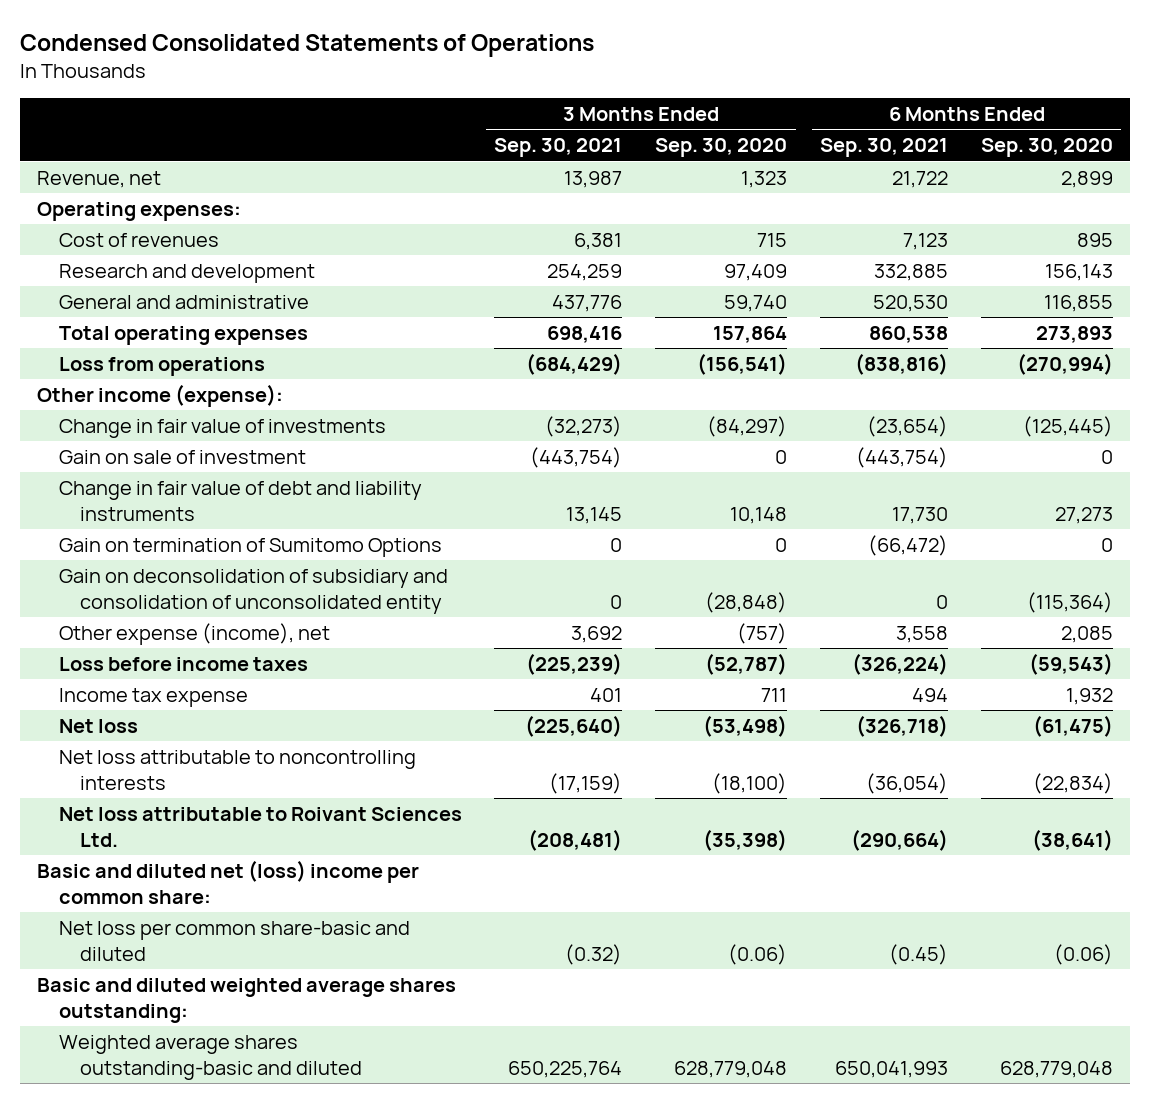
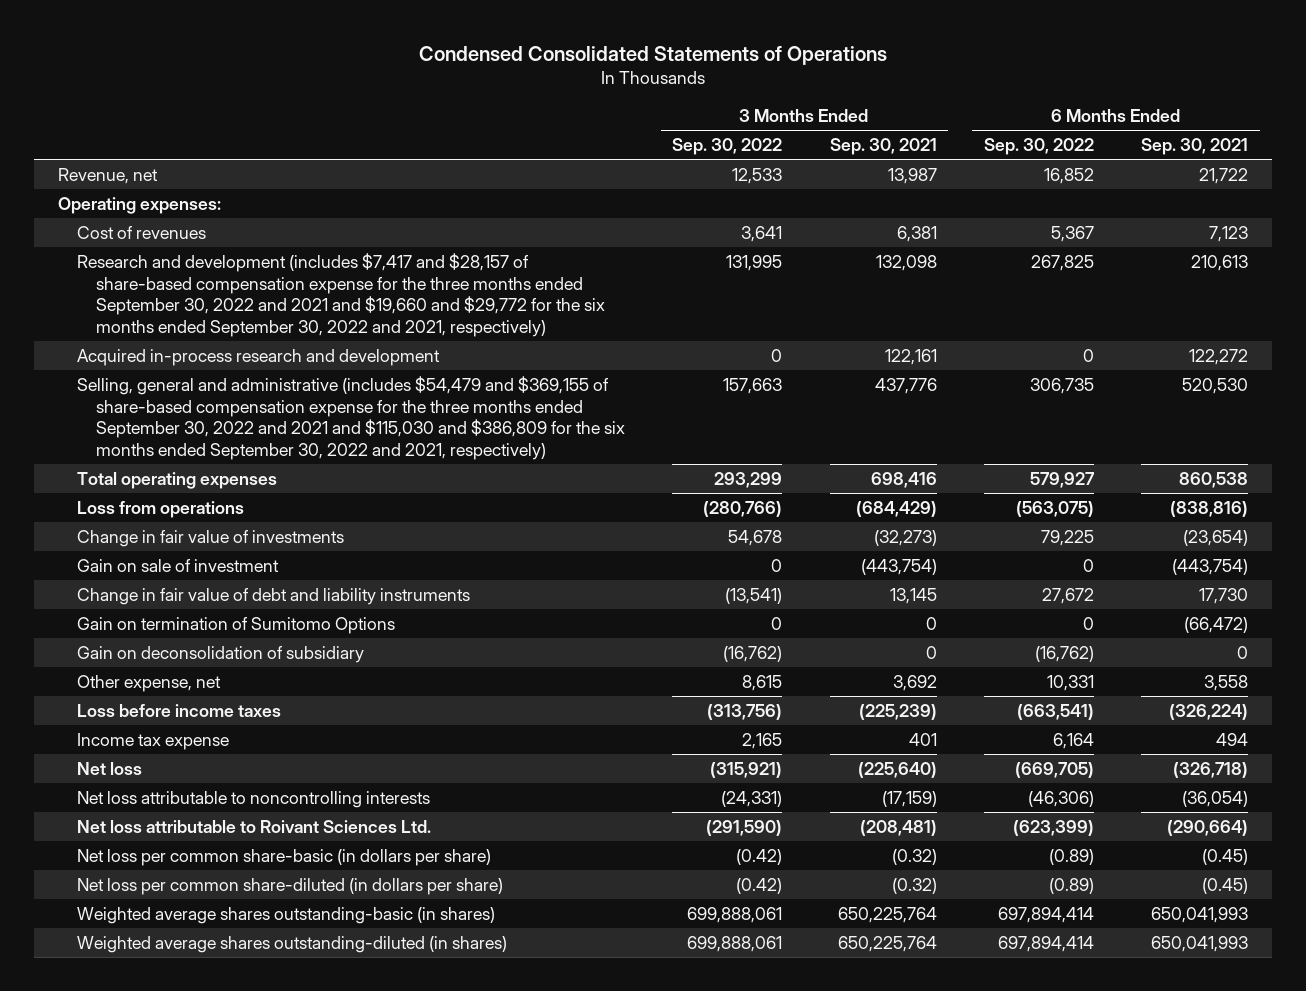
- | 3 Months Ended Sep. 30, 2021 | 3 Months Ended Sep. 30, 2020 | 6 Months Ended Sep. 30, 2021 | 6 Months Ended Sep. 30, 2020
+ | 3 Months Ended Sep. 30, 2022 | 3 Months Ended Sep. 30, 2021 | 6 Months Ended Sep. 30, 2022 | 6 Months Ended Sep. 30, 2021
- Research and development | 254,259 | 97,409 | 332,885 | 156,143
- General and administrative | 437,776 | 59,740 | 520,530 | 116,855
+ Research and development (includes $7,417 and $28,157 of share-based compensation expense for the three months ended September 30, 2022 and 2021 and $19,660 and $29,772 for the six months ended September 30, 2022 and 2021, respectively) | 131,995 | 132,098 | 267,825 | 210,613
+ Acquired in-process research and development | 0 | 122,161 | 0 | 122,272
+ Selling, general and administrative (includes $54,479 and $369,155 of share-based compensation expense for the three months ended September 30, 2022 and 2021 and $115,030 and $386,809 for the six months ended September 30, 2022 and 2021, respectively) | 157,663 | 437,776 | 306,735 | 520,530
- Other income (expense):
- Gain on deconsolidation of subsidiary and consolidation of unconsolidated entity | 0 | (28,848) | 0 | (115,364)
- Other expense (income), net | 3,692 | (757) | 3,558 | 2,085
+ Gain on deconsolidation of subsidiary | (16,762) | 0 | (16,762) | 0
+ Other expense, net | 8,615 | 3,692 | 10,331 | 3,558
- Basic and diluted net (loss) income per common share:
- Net loss per common share-basic and diluted | (0.32) | (0.06) | (0.45) | (0.06)
- Basic and diluted weighted average shares outstanding:
- Weighted average shares outstanding-basic and diluted | 650,225,764 | 628,779,048 | 650,041,993 | 628,779,048
+ Net loss per common share-basic (in dollars per share) | (0.42) | (0.32) | (0.89) | (0.45)
+ Net loss per common share-diluted (in dollars per share) | (0.42) | (0.32) | (0.89) | (0.45)
+ Weighted average shares outstanding-basic (in shares) | 699,888,061 | 650,225,764 | 697,894,414 | 650,041,993
+ Weighted average shares outstanding-diluted (in shares) | 699,888,061 | 650,225,764 | 697,894,414 | 650,041,993

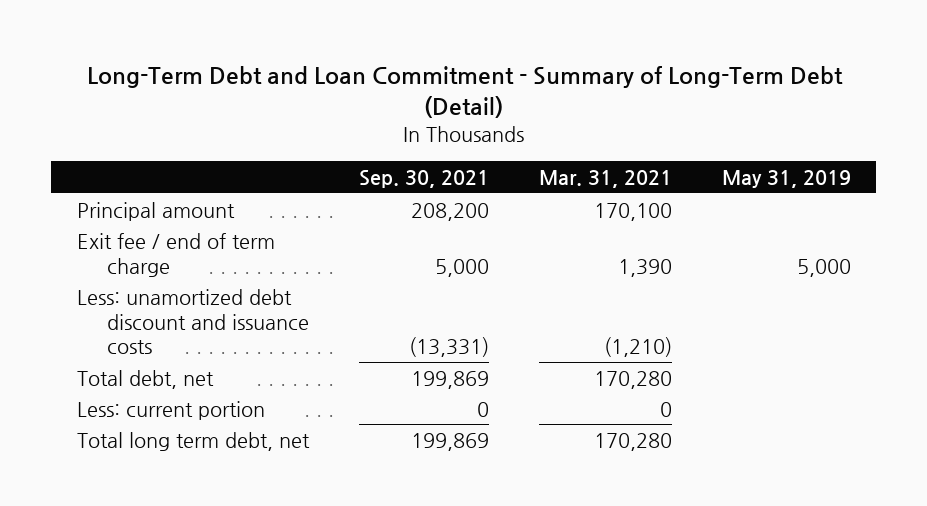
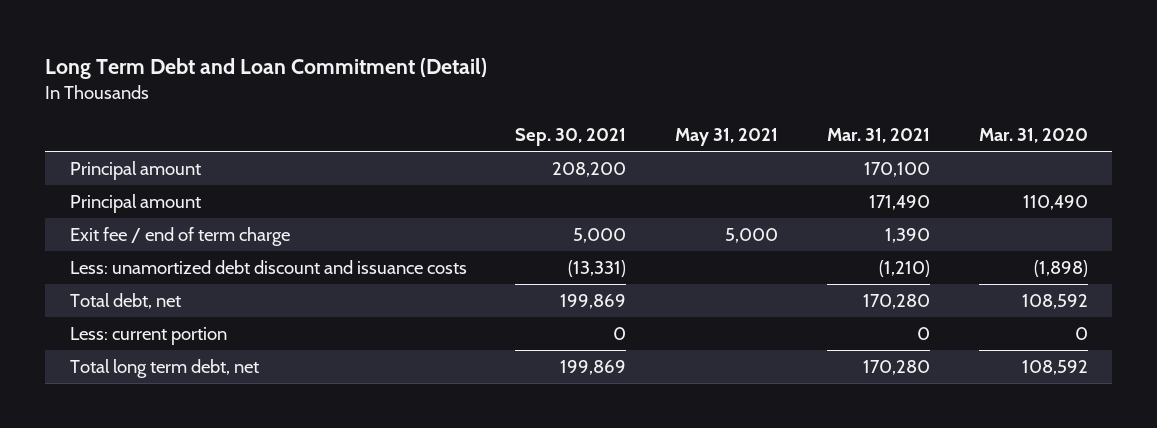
- Long-Term Debt and Loan Commitment - Summary of Long-Term Debt (Detail)
+ Long Term Debt and Loan Commitment (Detail)
- | Sep. 30, 2021 | Mar. 31, 2021 | May 31, 2019
+ | Sep. 30, 2021 | May 31, 2021 | Mar. 31, 2021 | Mar. 31, 2020
+ Principal amount | | | 171,490 | 110,490

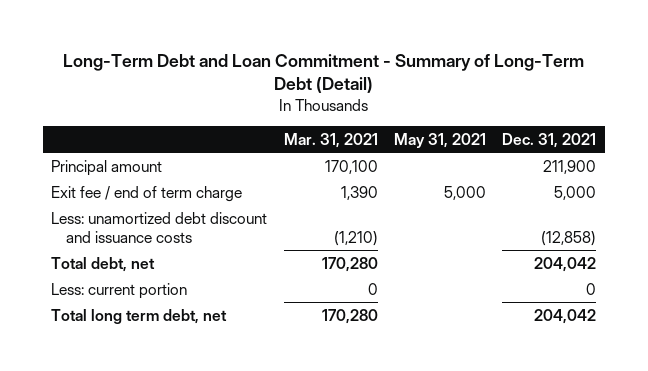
- Long Term Debt and Loan Commitment (Detail)
+ Long-Term Debt and Loan Commitment - Summary of Long-Term Debt (Detail)
- | Sep. 30, 2021 | May 31, 2021 | Mar. 31, 2021 | Mar. 31, 2020
+ | Mar. 31, 2021 | May 31, 2021 | Dec. 31, 2021
- Principal amount | | | 171,490 | 110,490

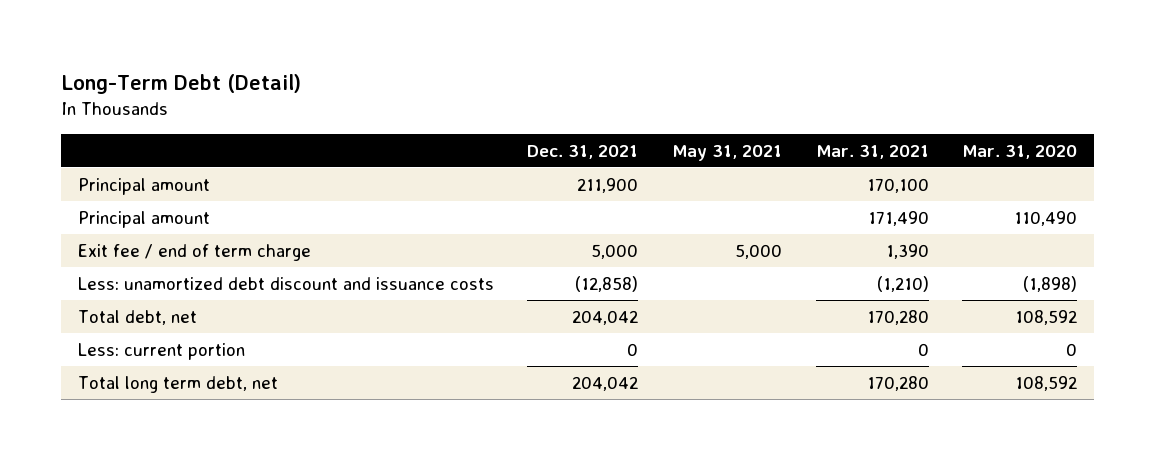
- Long-Term Debt and Loan Commitment - Summary of Long-Term Debt (Detail)
+ Long-Term Debt (Detail)
- | Mar. 31, 2021 | May 31, 2021 | Dec. 31, 2021
+ | Dec. 31, 2021 | May 31, 2021 | Mar. 31, 2021 | Mar. 31, 2020
+ Principal amount | | | 171,490 | 110,490

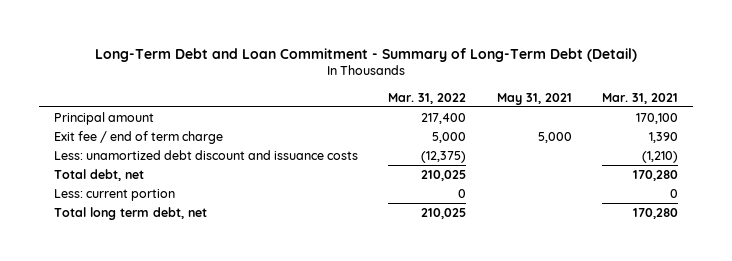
- Long-Term Debt (Detail)
+ Long-Term Debt and Loan Commitment - Summary of Long-Term Debt (Detail)
- | Dec. 31, 2021 | May 31, 2021 | Mar. 31, 2021 | Mar. 31, 2020
+ | Mar. 31, 2022 | May 31, 2021 | Mar. 31, 2021
- Principal amount | | | 171,490 | 110,490

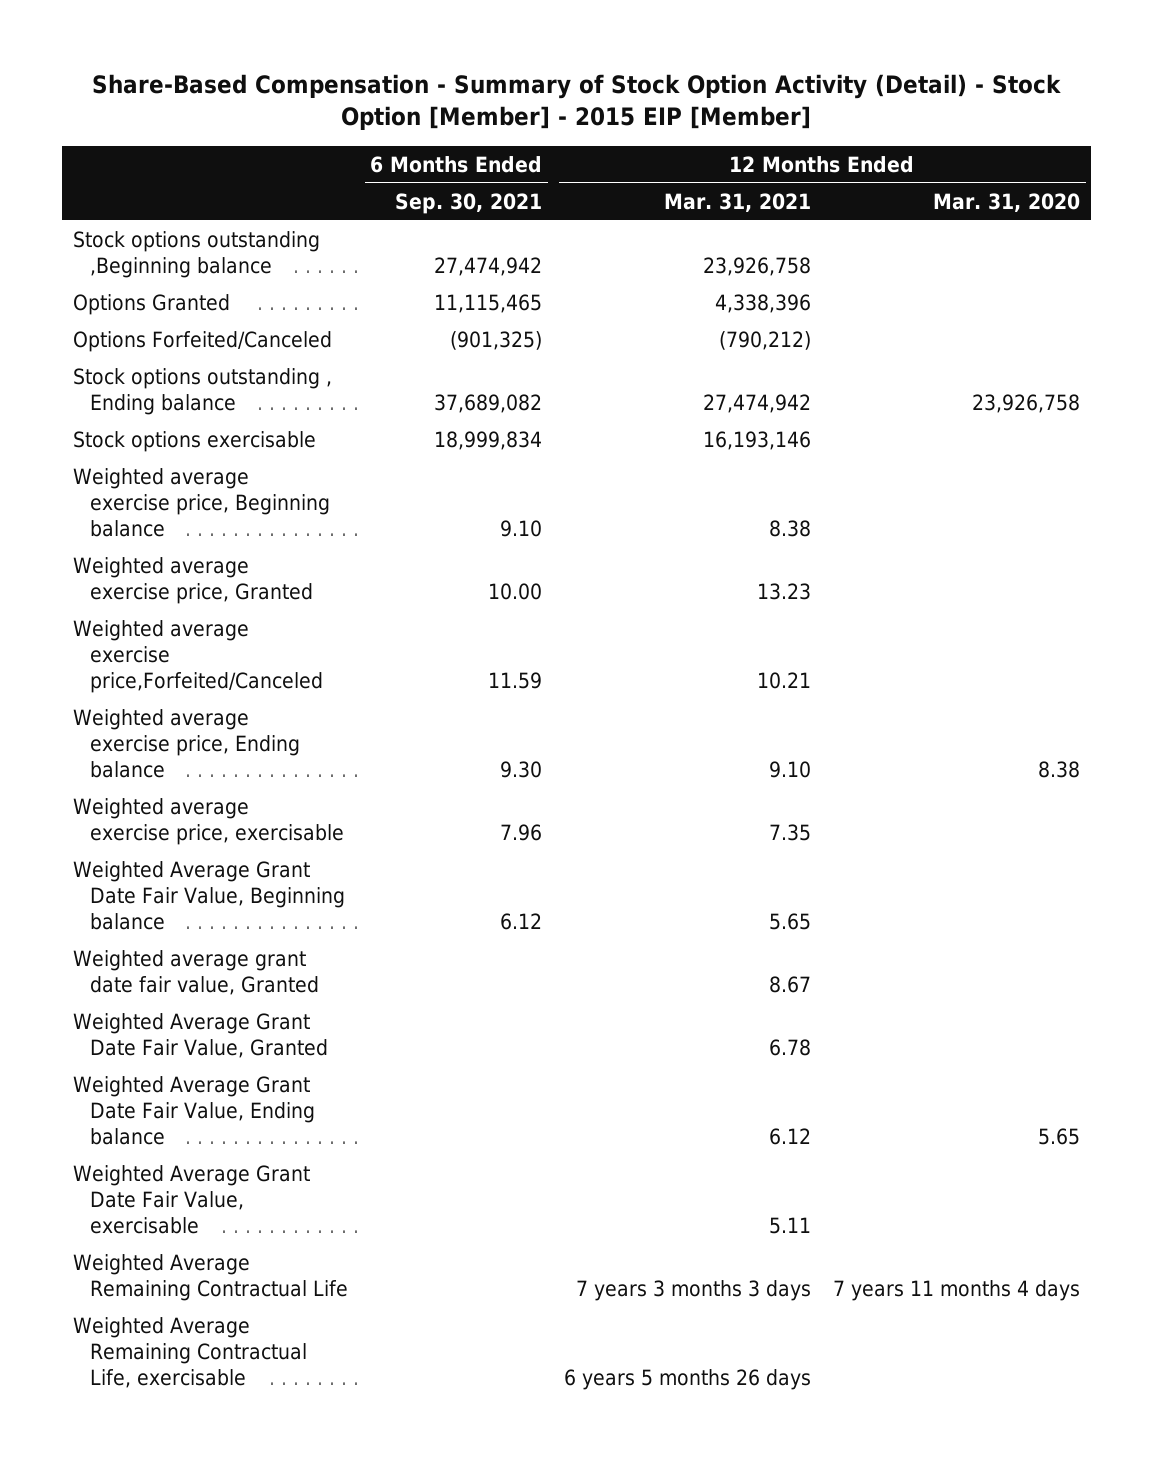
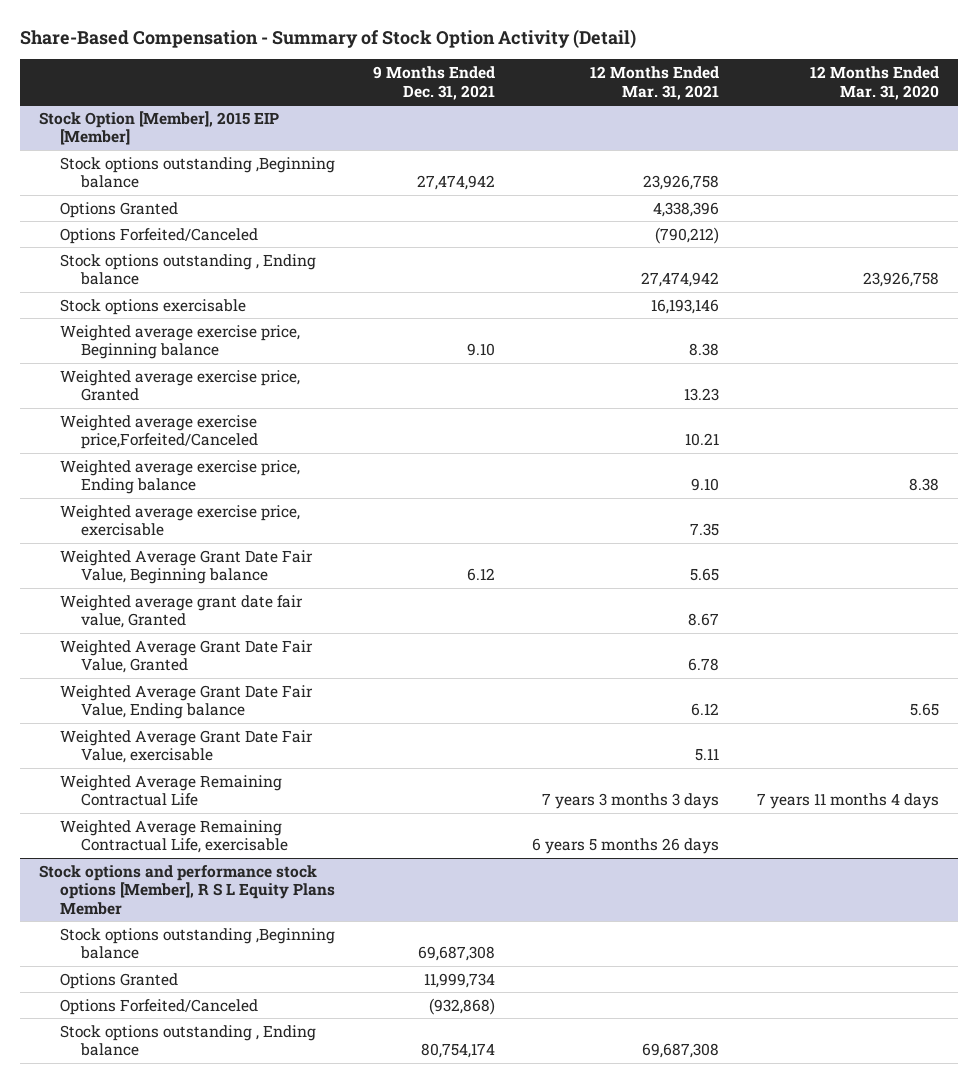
- Share-Based Compensation - Summary of Stock Option Activity (Detail) - Stock Option [Member] - 2015 EIP [Member]
+ Share-Based Compensation - Summary of Stock Option Activity (Detail)
- | 6 Months Ended Sep. 30, 2021 | 12 Months Ended Mar. 31, 2021 | 12 Months Ended Mar. 31, 2020
+ | 9 Months Ended Dec. 31, 2021 | 12 Months Ended Mar. 31, 2021 | 12 Months Ended Mar. 31, 2020
+ Stock Option [Member], 2015 EIP [Member]
+ Stock options and performance stock options [Member], R S L Equity Plans Member
+ Stock options outstanding ,Beginning balance | 69,687,308 | |
+ Options Granted | 11,999,734 | |
+ Options Forfeited/Canceled | (932,868) | |
+ Stock options outstanding , Ending balance | 80,754,174 | 69,687,308 |

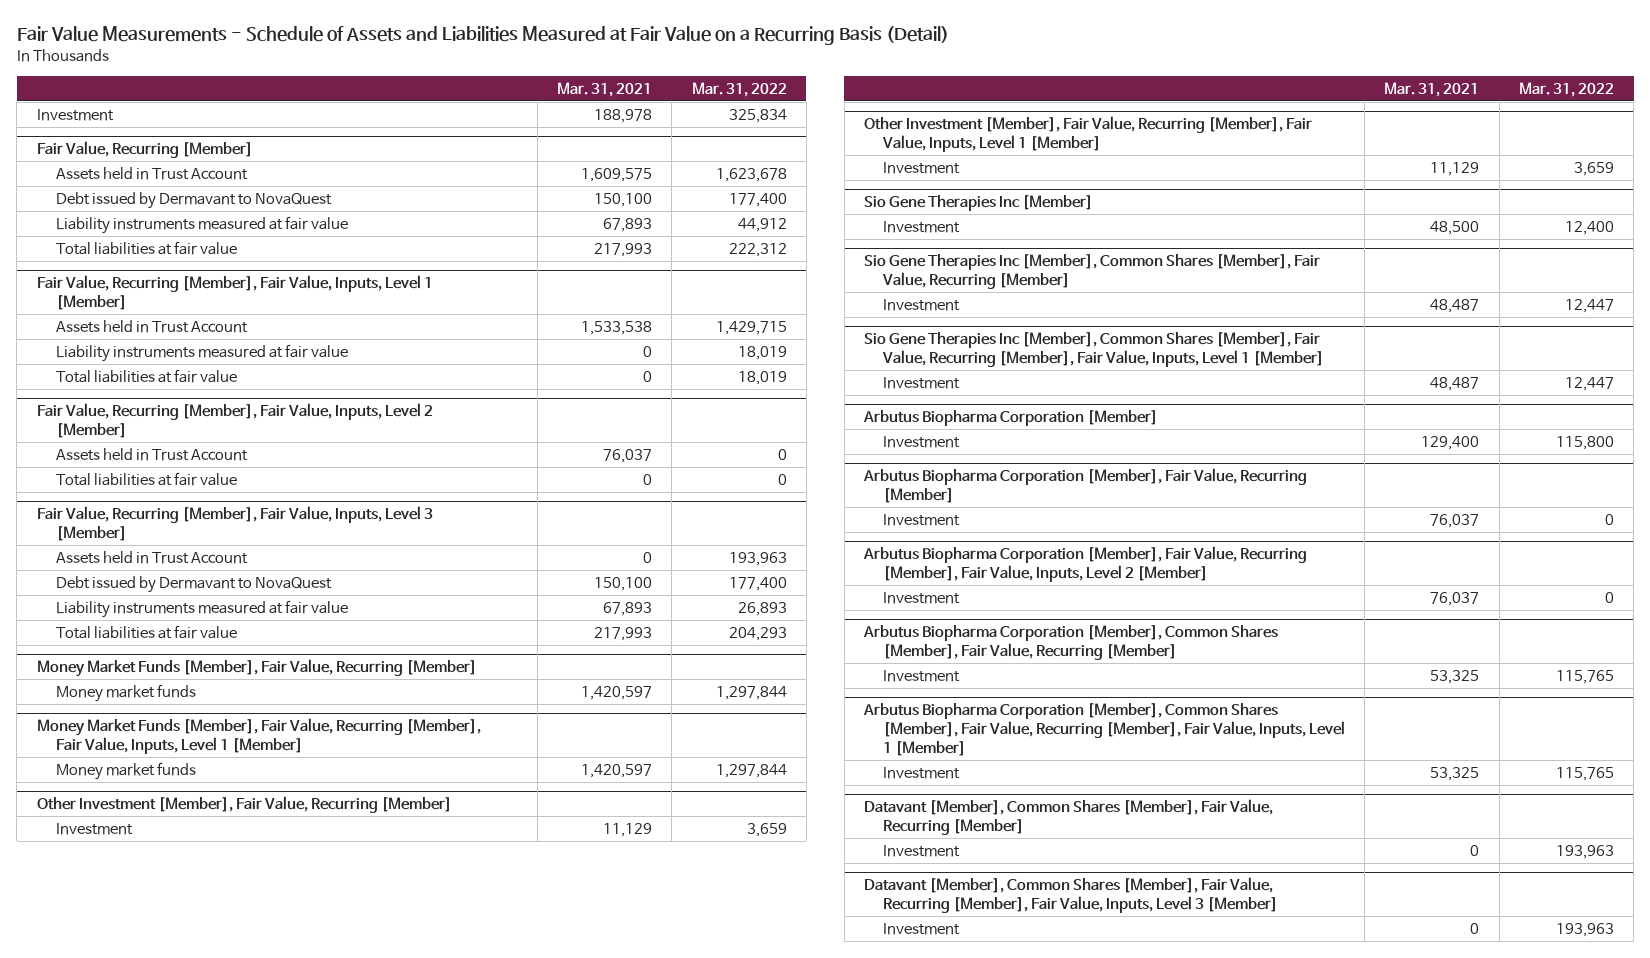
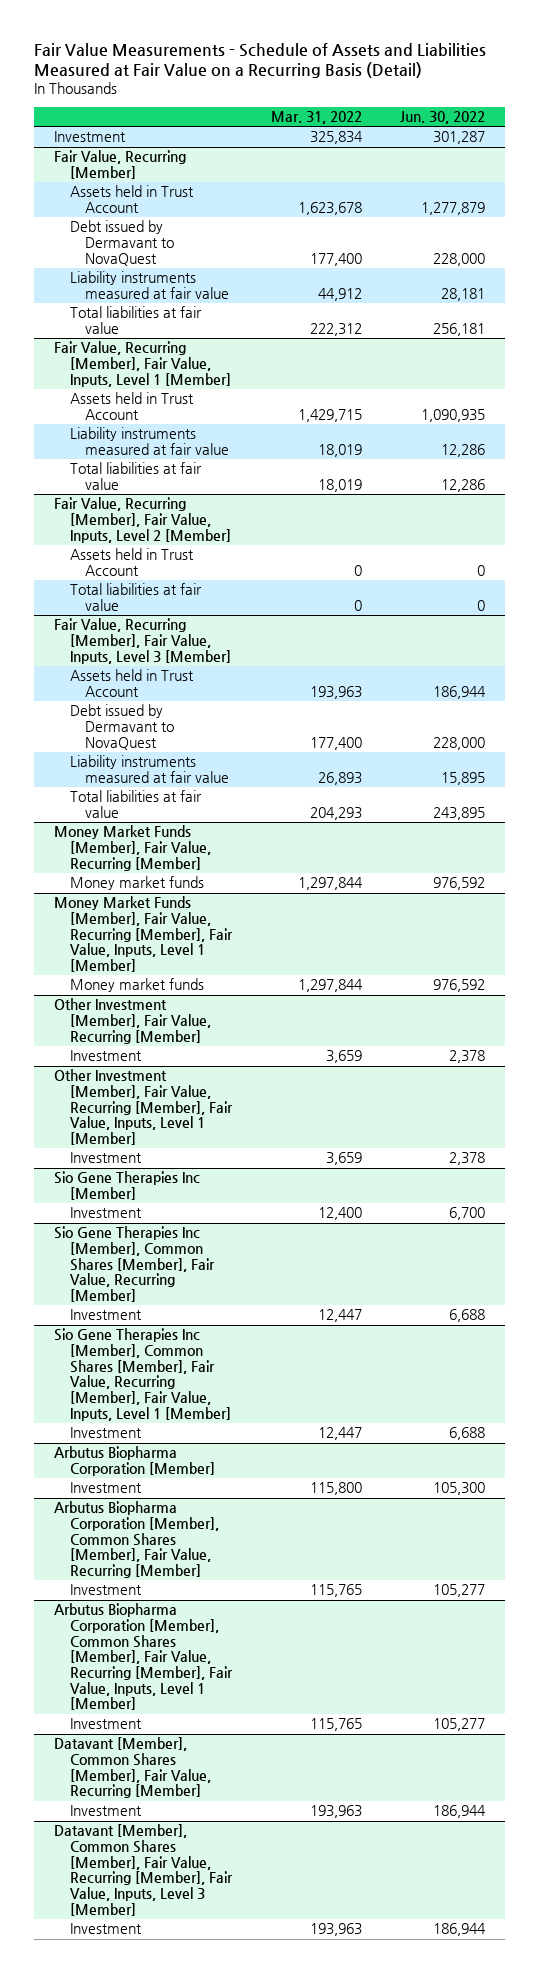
- | Mar. 31, 2021 | Mar. 31, 2022
+ | Mar. 31, 2022 | Jun. 30, 2022
- Arbutus Biopharma Corporation [Member], Fair Value, Recurring [Member]
- Investment | 76,037 | 0
- Arbutus Biopharma Corporation [Member], Fair Value, Recurring [Member], Fair Value, Inputs, Level 2 [Member]
- Investment | 76,037 | 0

